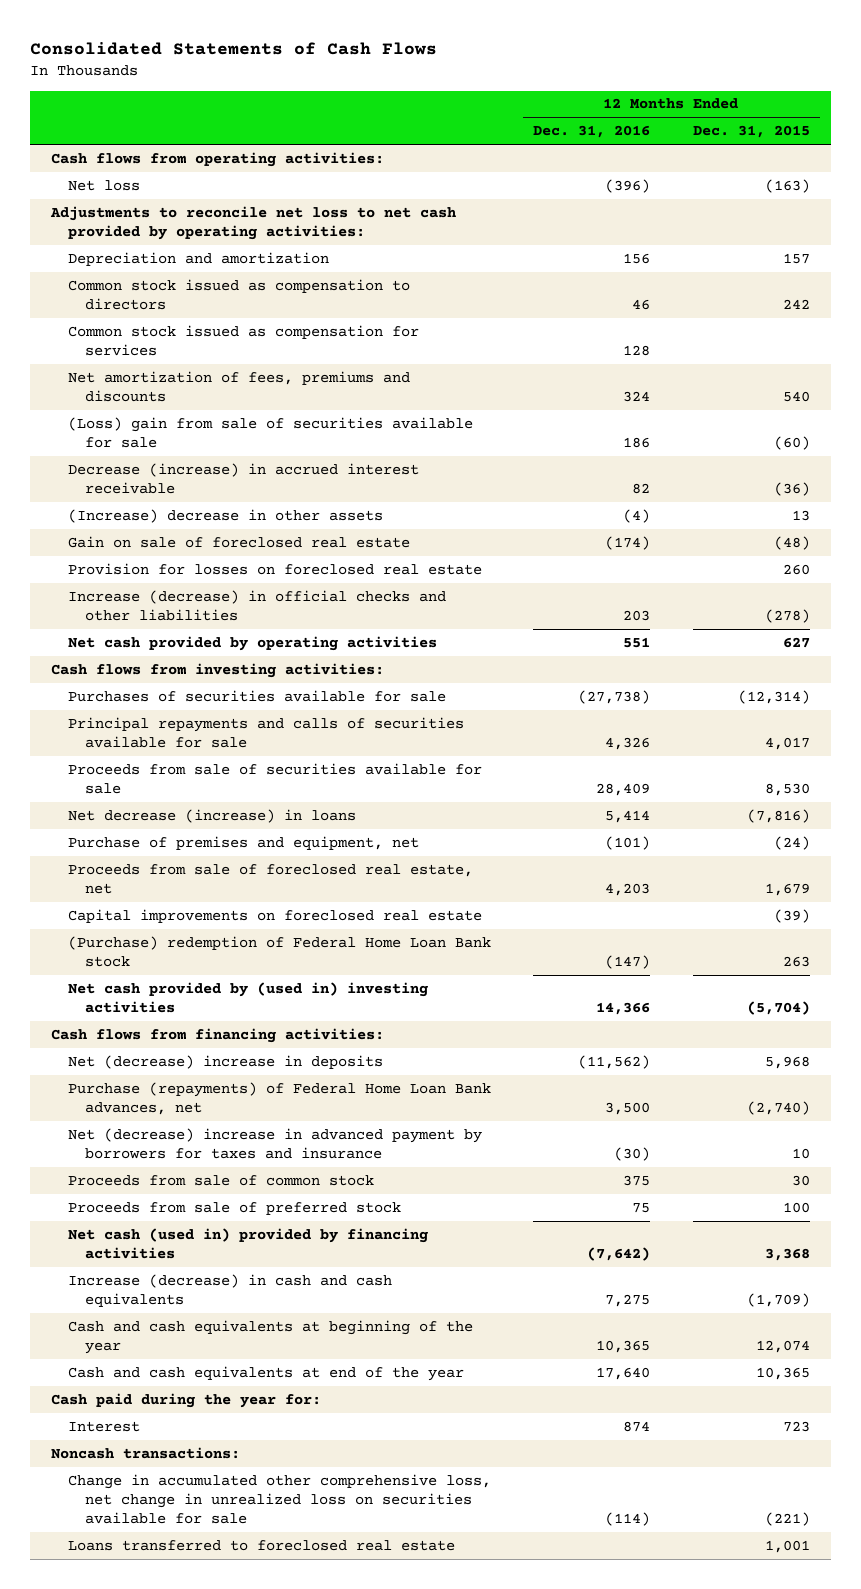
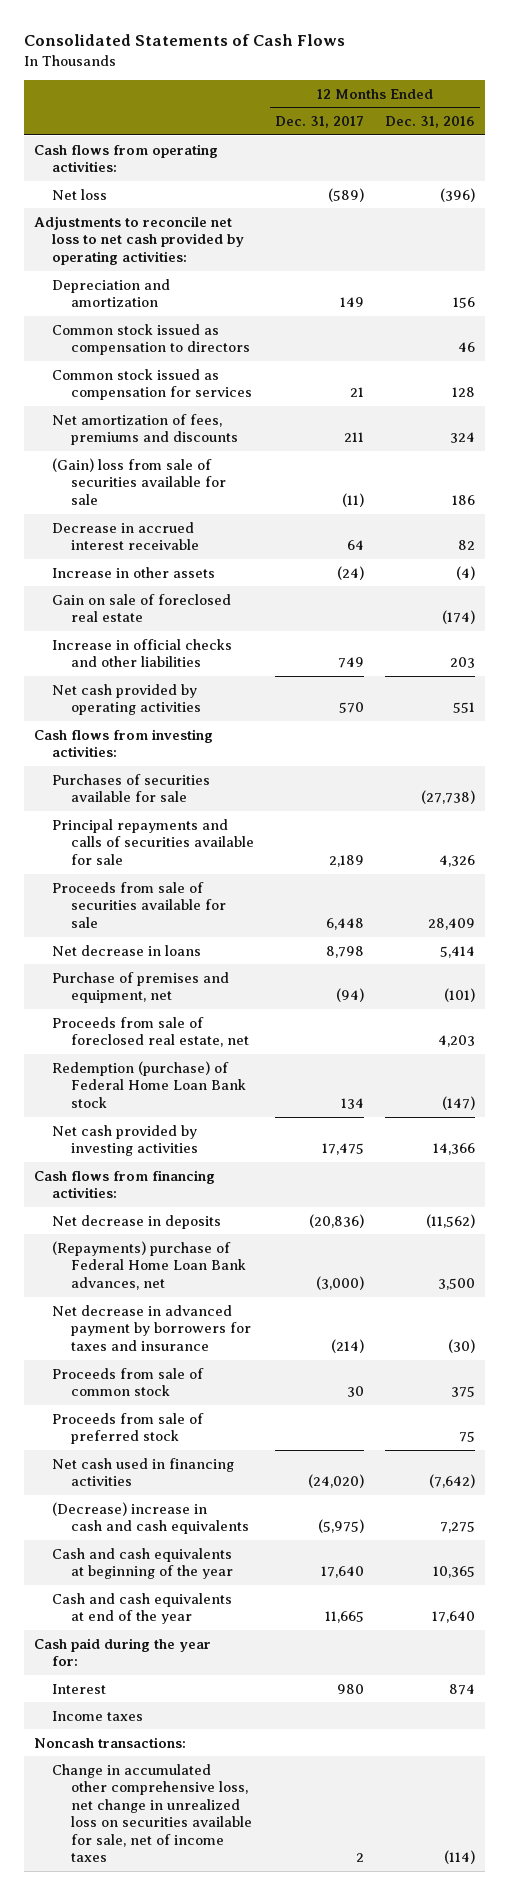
- | 12 Months Ended Dec. 31, 2016 | 12 Months Ended Dec. 31, 2015
+ | 12 Months Ended Dec. 31, 2017 | 12 Months Ended Dec. 31, 2016
- (Loss) gain from sale of securities available for sale | 186 | (60)
- Decrease (increase) in accrued interest receivable | 82 | (36)
- (Increase) decrease in other assets | (4) | 13
+ (Gain) loss from sale of securities available for sale | (11) | 186
+ Decrease in accrued interest receivable | 64 | 82
+ Increase in other assets | (24) | (4)
- Provision for losses on foreclosed real estate | | 260
- Increase (decrease) in official checks and other liabilities | 203 | (278)
+ Increase in official checks and other liabilities | 749 | 203
- Net decrease (increase) in loans | 5,414 | (7,816)
+ Net decrease in loans | 8,798 | 5,414
- Capital improvements on foreclosed real estate | | (39)
- (Purchase) redemption of Federal Home Loan Bank stock | (147) | 263
- Net cash provided by (used in) investing activities | 14,366 | (5,704)
+ Redemption (purchase) of Federal Home Loan Bank stock | 134 | (147)
+ Net cash provided by investing activities | 17,475 | 14,366
- Net (decrease) increase in deposits | (11,562) | 5,968
- Purchase (repayments) of Federal Home Loan Bank advances, net | 3,500 | (2,740)
- Net (decrease) increase in advanced payment by borrowers for taxes and insurance | (30) | 10
+ Net decrease in deposits | (20,836) | (11,562)
+ (Repayments) purchase of Federal Home Loan Bank advances, net | (3,000) | 3,500
+ Net decrease in advanced payment by borrowers for taxes and insurance | (214) | (30)
- Net cash (used in) provided by financing activities | (7,642) | 3,368
- Increase (decrease) in cash and cash equivalents | 7,275 | (1,709)
+ Net cash used in financing activities | (24,020) | (7,642)
+ (Decrease) increase in cash and cash equivalents | (5,975) | 7,275
+ Income taxes
- Change in accumulated other comprehensive loss, net change in unrealized loss on securities available for sale | (114) | (221)
- Loans transferred to foreclosed real estate | | 1,001
+ Change in accumulated other comprehensive loss, net change in unrealized loss on securities available for sale, net of income taxes | 2 | (114)

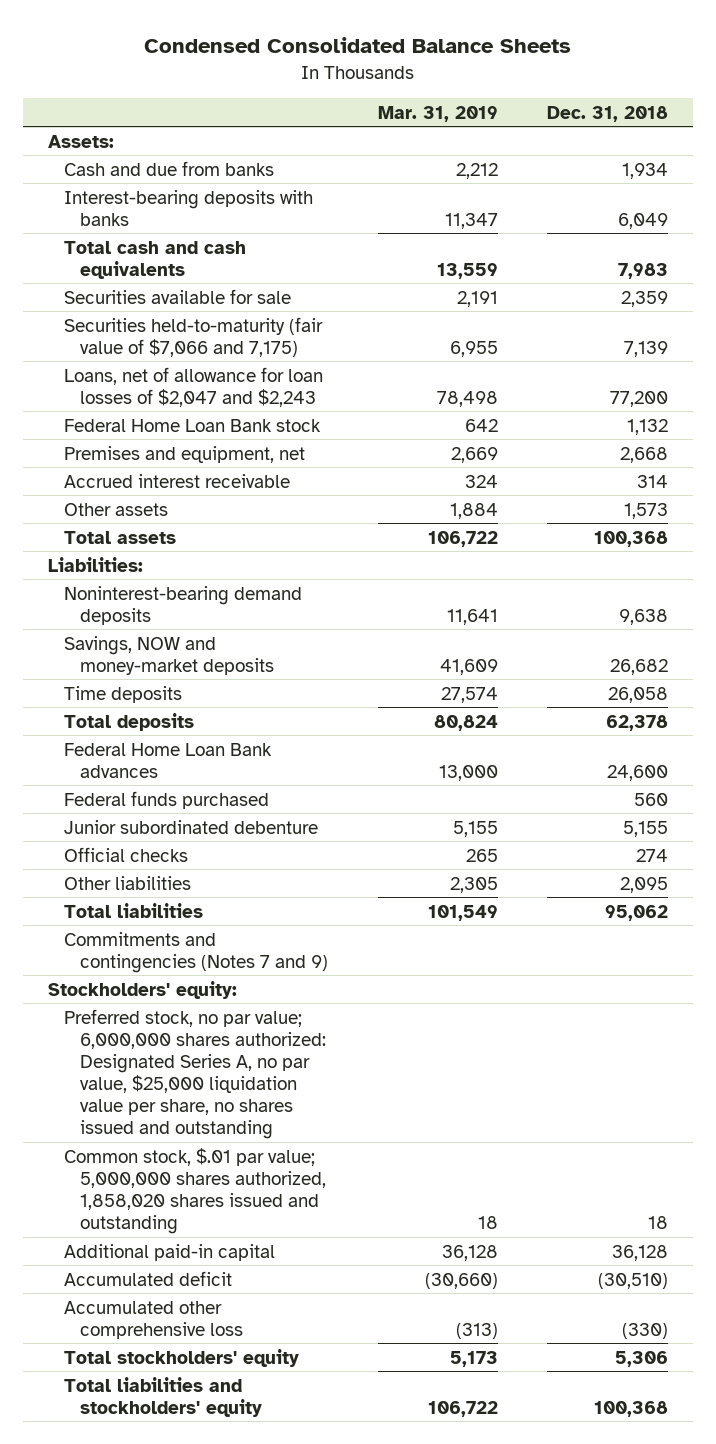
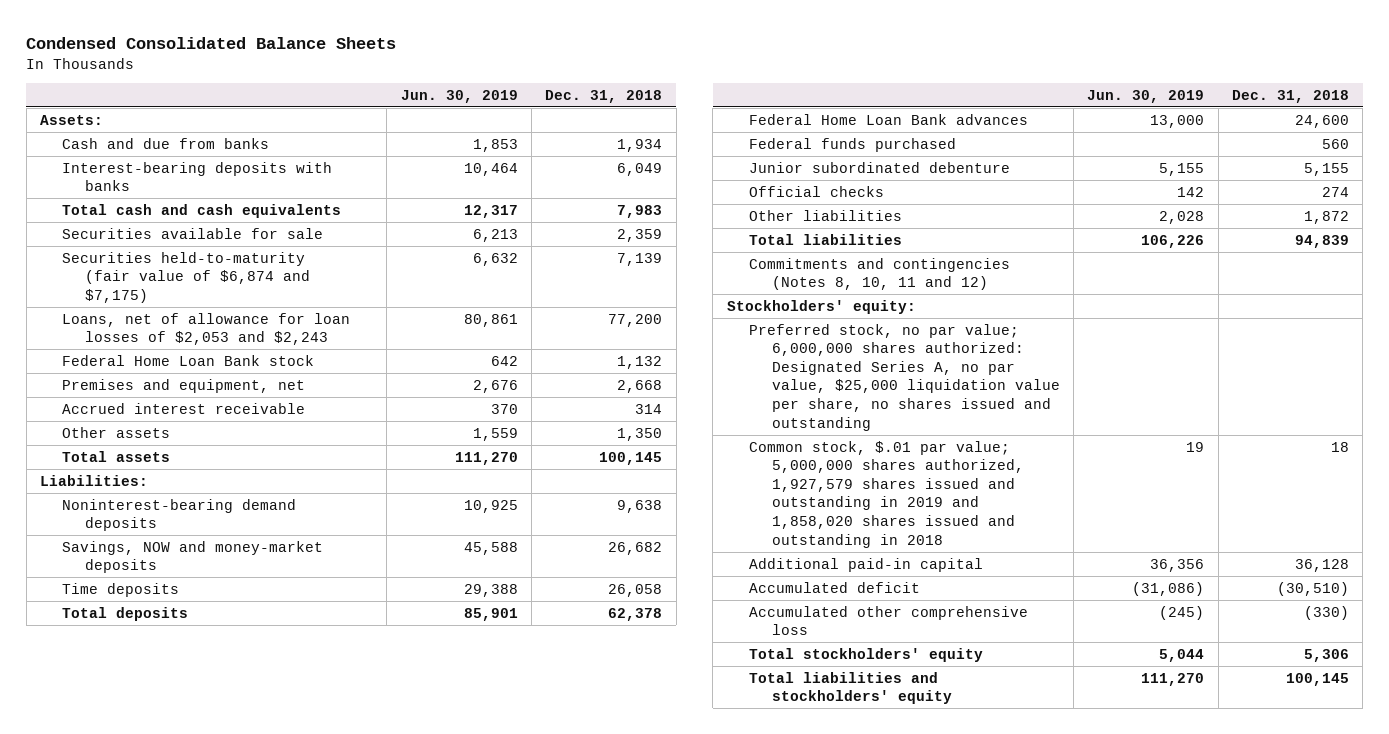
- | Mar. 31, 2019 | Dec. 31, 2018
+ | Jun. 30, 2019 | Dec. 31, 2018
- Securities held-to-maturity (fair value of $7,066 and 7,175) | 6,955 | 7,139
- Loans, net of allowance for loan losses of $2,047 and $2,243 | 78,498 | 77,200
+ Securities held-to-maturity (fair value of $6,874 and $7,175) | 6,632 | 7,139
+ Loans, net of allowance for loan losses of $2,053 and $2,243 | 80,861 | 77,200
- Other assets | 1,884 | 1,573
- Total assets | 106,722 | 100,368
+ Other assets | 1,559 | 1,350
+ Total assets | 111,270 | 100,145
- Other liabilities | 2,305 | 2,095
- Total liabilities | 101,549 | 95,062
- Commitments and contingencies (Notes 7 and 9)
+ Other liabilities | 2,028 | 1,872
+ Total liabilities | 106,226 | 94,839
+ Commitments and contingencies (Notes 8, 10, 11 and 12)
- Common stock, $.01 par value; 5,000,000 shares authorized, 1,858,020 shares issued and outstanding | 18 | 18
+ Common stock, $.01 par value; 5,000,000 shares authorized, 1,927,579 shares issued and outstanding in 2019 and 1,858,020 shares issued and outstanding in 2018 | 19 | 18
- Total liabilities and stockholders' equity | 106,722 | 100,368
+ Total liabilities and stockholders' equity | 111,270 | 100,145

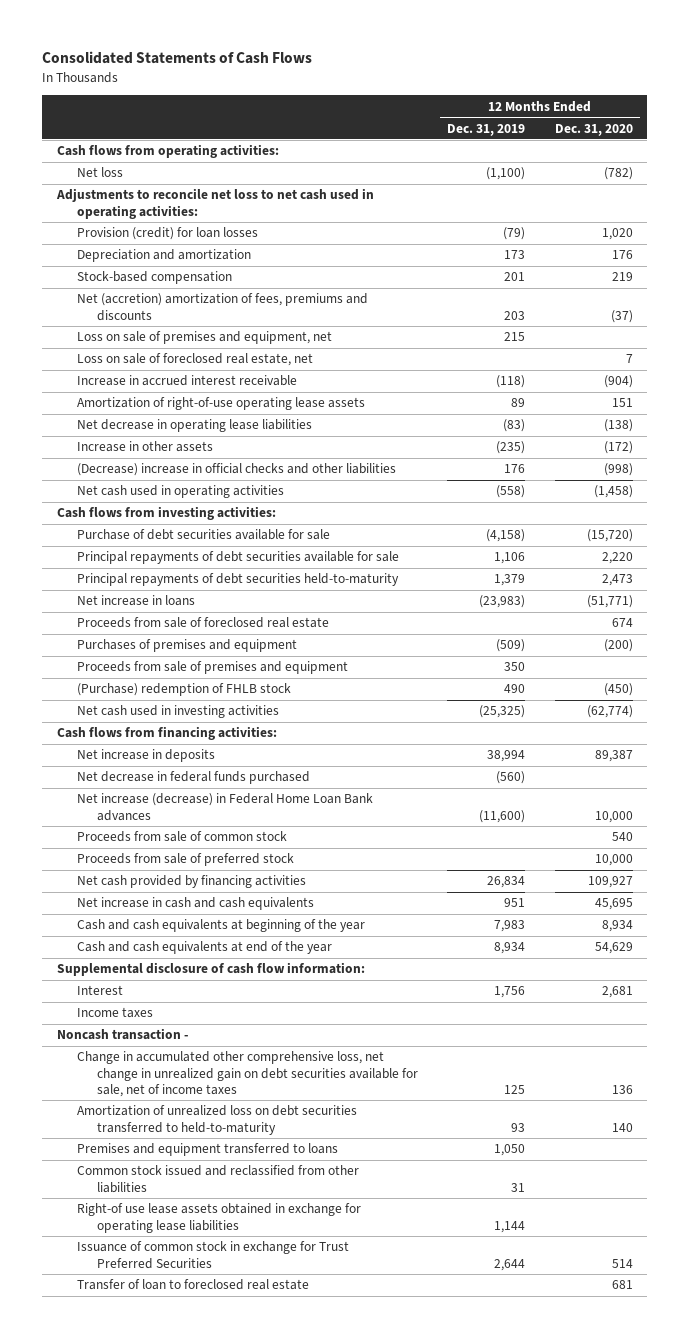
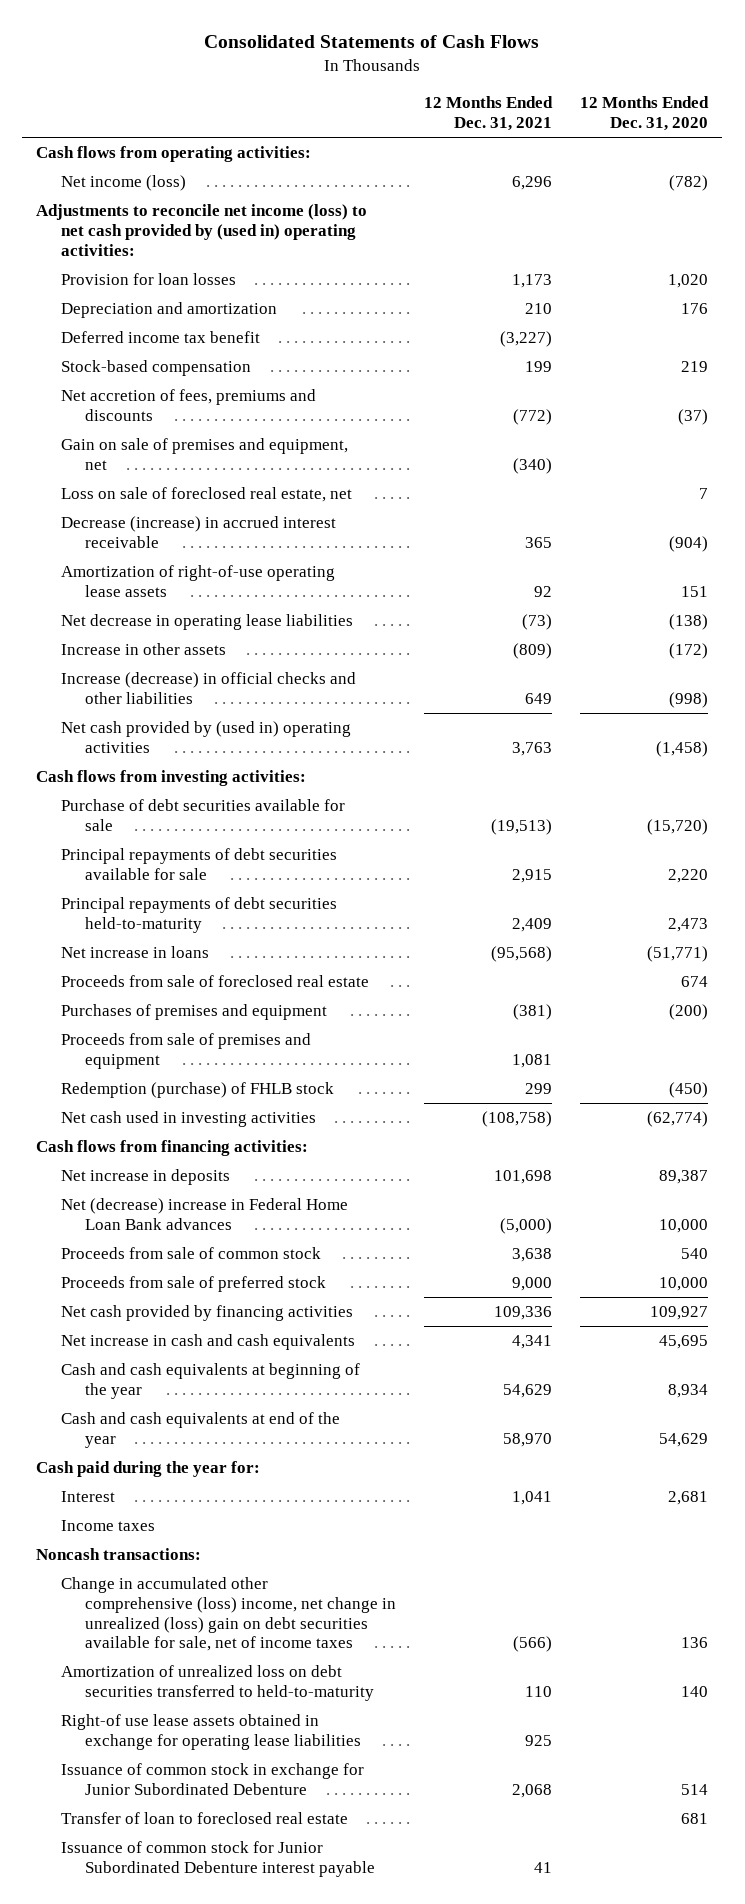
- | 12 Months Ended Dec. 31, 2019 | 12 Months Ended Dec. 31, 2020
+ | 12 Months Ended Dec. 31, 2021 | 12 Months Ended Dec. 31, 2020
- Net loss | (1,100) | (782)
- Adjustments to reconcile net loss to net cash used in operating activities:
- Provision (credit) for loan losses | (79) | 1,020
+ Net income (loss) | 6,296 | (782)
+ Adjustments to reconcile net income (loss) to net cash provided by (used in) operating activities:
+ Provision for loan losses | 1,173 | 1,020
+ Deferred income tax benefit | (3,227) |
- Net (accretion) amortization of fees, premiums and discounts | 203 | (37)
- Loss on sale of premises and equipment, net | 215 |
+ Net accretion of fees, premiums and discounts | (772) | (37)
+ Gain on sale of premises and equipment, net | (340) |
- Increase in accrued interest receivable | (118) | (904)
+ Decrease (increase) in accrued interest receivable | 365 | (904)
- (Decrease) increase in official checks and other liabilities | 176 | (998)
- Net cash used in operating activities | (558) | (1,458)
+ Increase (decrease) in official checks and other liabilities | 649 | (998)
+ Net cash provided by (used in) operating activities | 3,763 | (1,458)
- (Purchase) redemption of FHLB stock | 490 | (450)
+ Redemption (purchase) of FHLB stock | 299 | (450)
- Net decrease in federal funds purchased | (560) |
- Net increase (decrease) in Federal Home Loan Bank advances | (11,600) | 10,000
+ Net (decrease) increase in Federal Home Loan Bank advances | (5,000) | 10,000
- Supplemental disclosure of cash flow information:
+ Cash paid during the year for:
- Noncash transaction -
- Change in accumulated other comprehensive loss, net change in unrealized gain on debt securities available for sale, net of income taxes | 125 | 136
+ Noncash transactions:
+ Change in accumulated other comprehensive (loss) income, net change in unrealized (loss) gain on debt securities available for sale, net of income taxes | (566) | 136
- Premises and equipment transferred to loans | 1,050 |
- Common stock issued and reclassified from other liabilities | 31 |
- Issuance of common stock in exchange for Trust Preferred Securities | 2,644 | 514
+ Issuance of common stock in exchange for Junior Subordinated Debenture | 2,068 | 514
+ Issuance of common stock for Junior Subordinated Debenture interest payable | 41 |

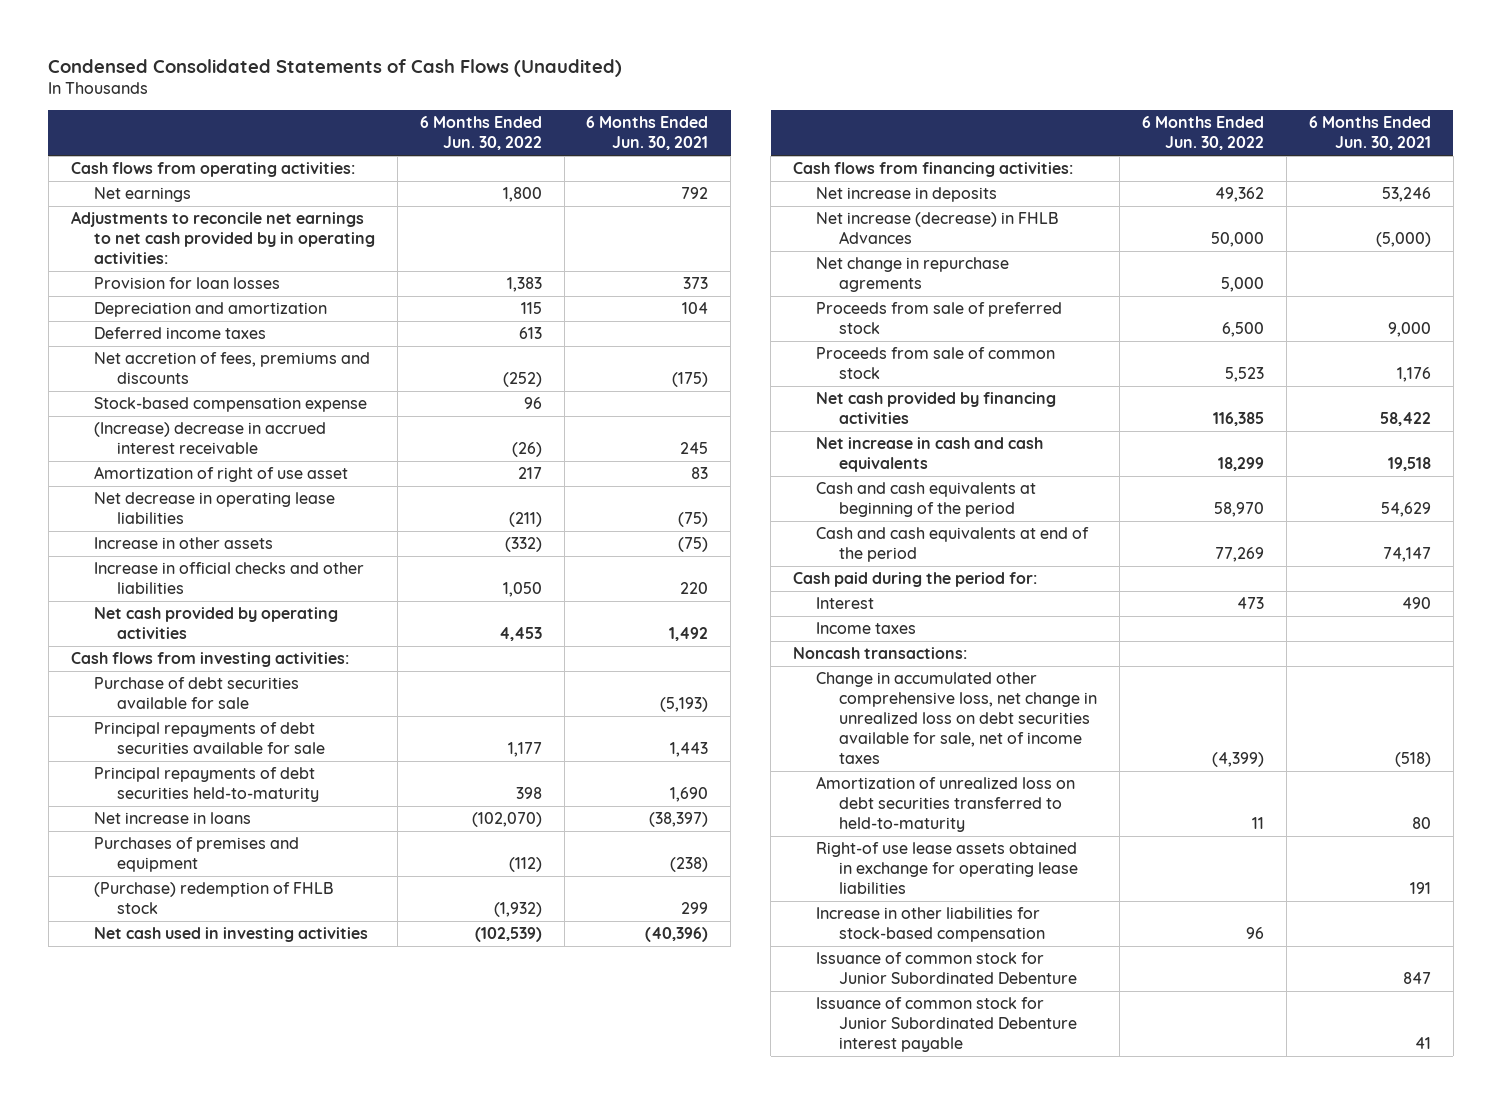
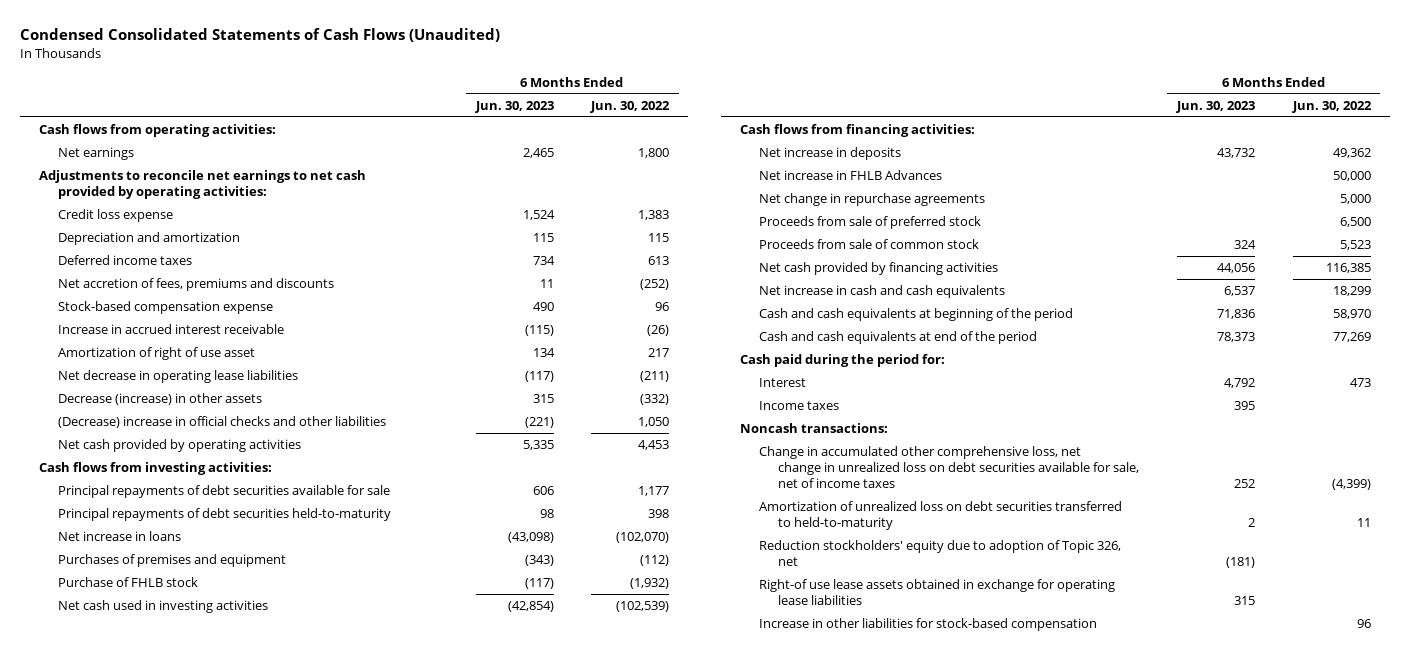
- | 6 Months Ended Jun. 30, 2022 | 6 Months Ended Jun. 30, 2021
+ | 6 Months Ended Jun. 30, 2023 | 6 Months Ended Jun. 30, 2022
- Adjustments to reconcile net earnings to net cash provided by in operating activities:
- Provision for loan losses | 1,383 | 373
+ Adjustments to reconcile net earnings to net cash provided by operating activities:
+ Credit loss expense | 1,524 | 1,383
- (Increase) decrease in accrued interest receivable | (26) | 245
+ Increase in accrued interest receivable | (115) | (26)
- Increase in other assets | (332) | (75)
- Increase in official checks and other liabilities | 1,050 | 220
+ Decrease (increase) in other assets | 315 | (332)
+ (Decrease) increase in official checks and other liabilities | (221) | 1,050
- Purchase of debt securities available for sale | | (5,193)
- (Purchase) redemption of FHLB stock | (1,932) | 299
+ Purchase of FHLB stock | (117) | (1,932)
- Net increase (decrease) in FHLB Advances | 50,000 | (5,000)
- Net change in repurchase agrements | 5,000 |
+ Net increase in FHLB Advances | | 50,000
+ Net change in repurchase agreements | | 5,000
+ Reduction stockholders' equity due to adoption of Topic 326, net | (181) |
- Issuance of common stock for Junior Subordinated Debenture | | 847
- Issuance of common stock for Junior Subordinated Debenture interest payable | | 41

